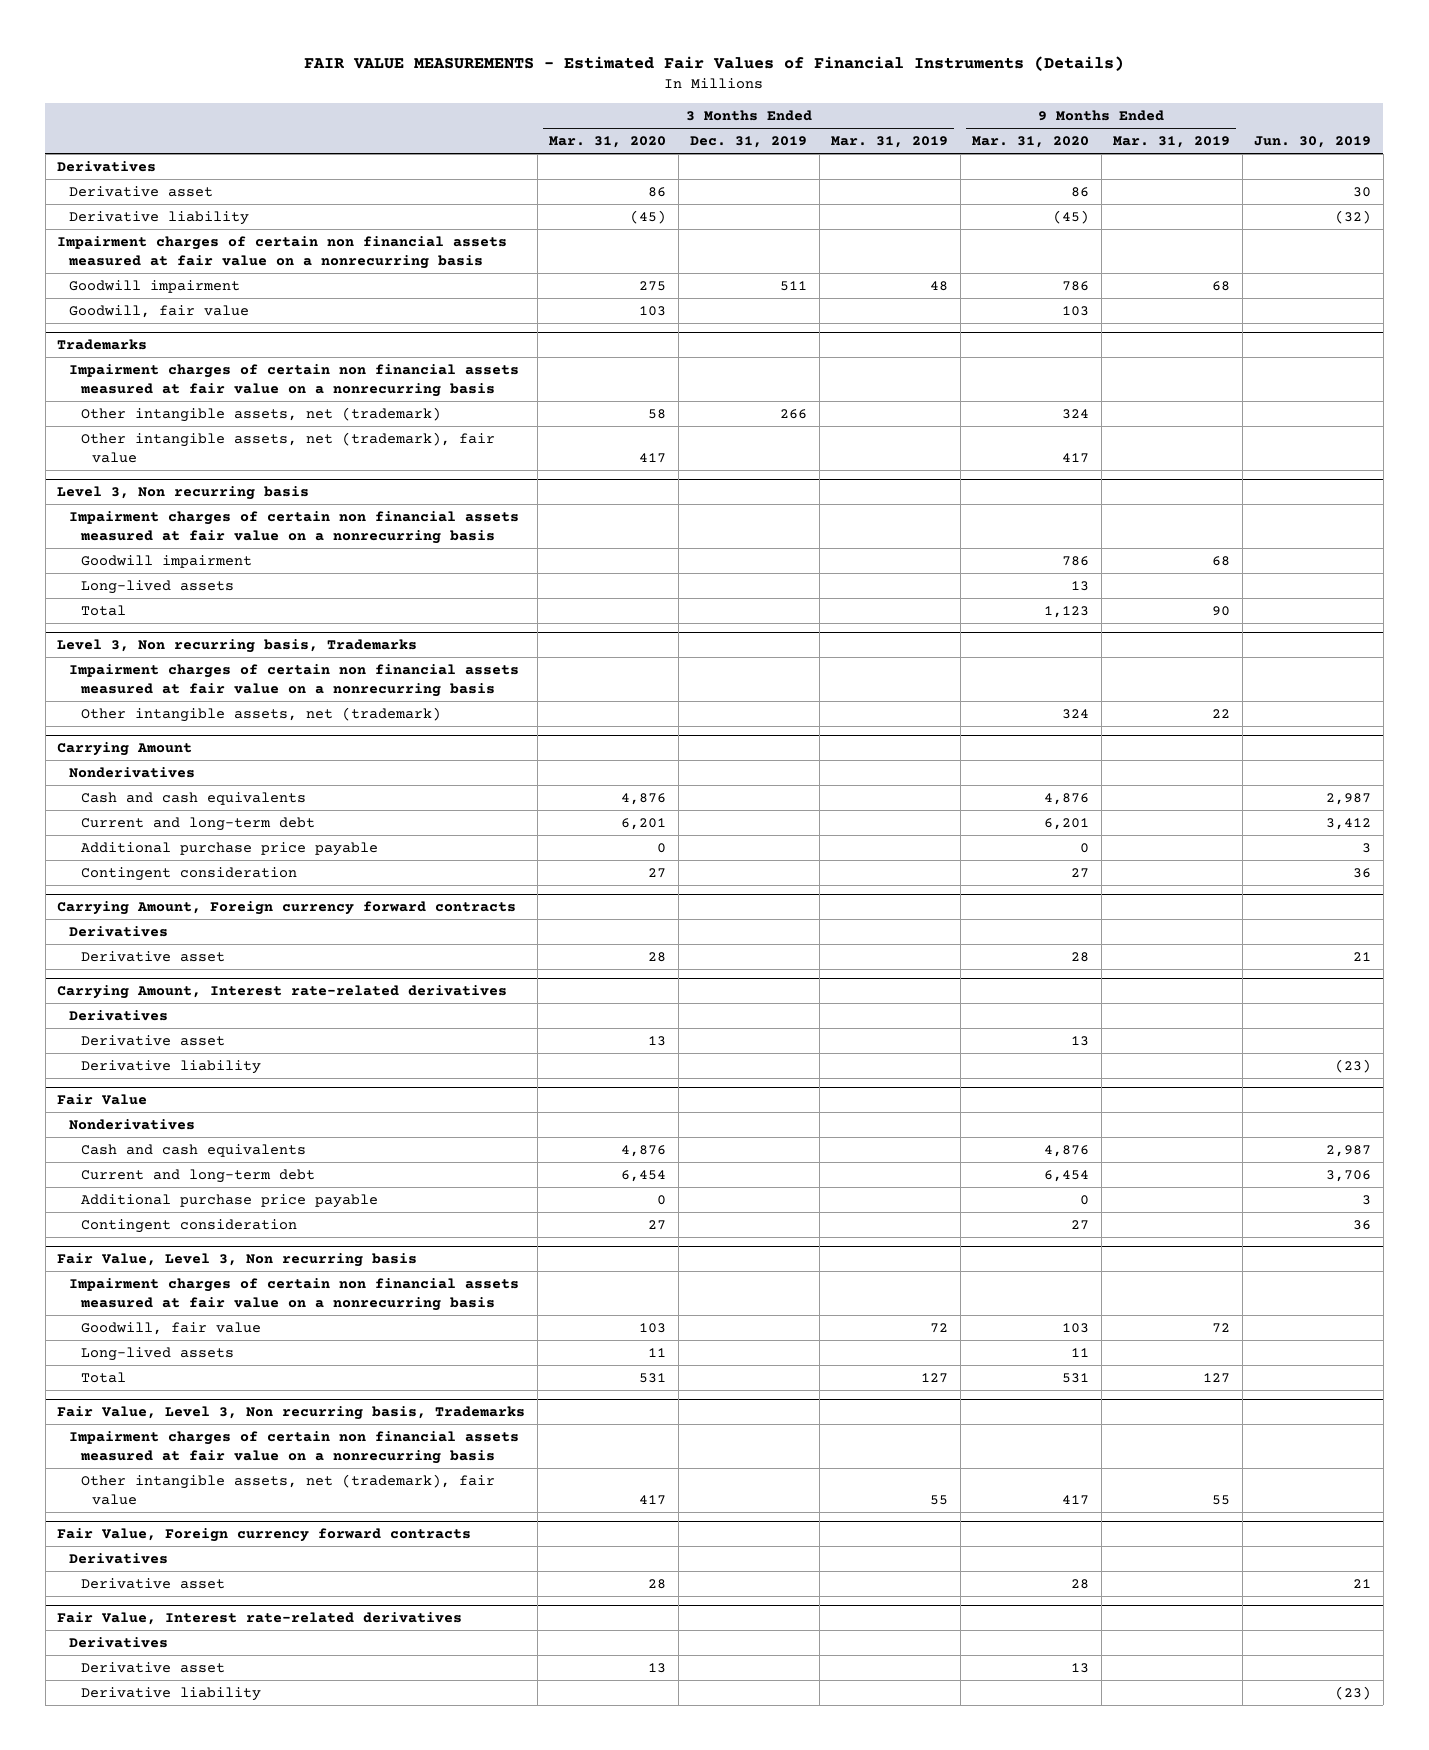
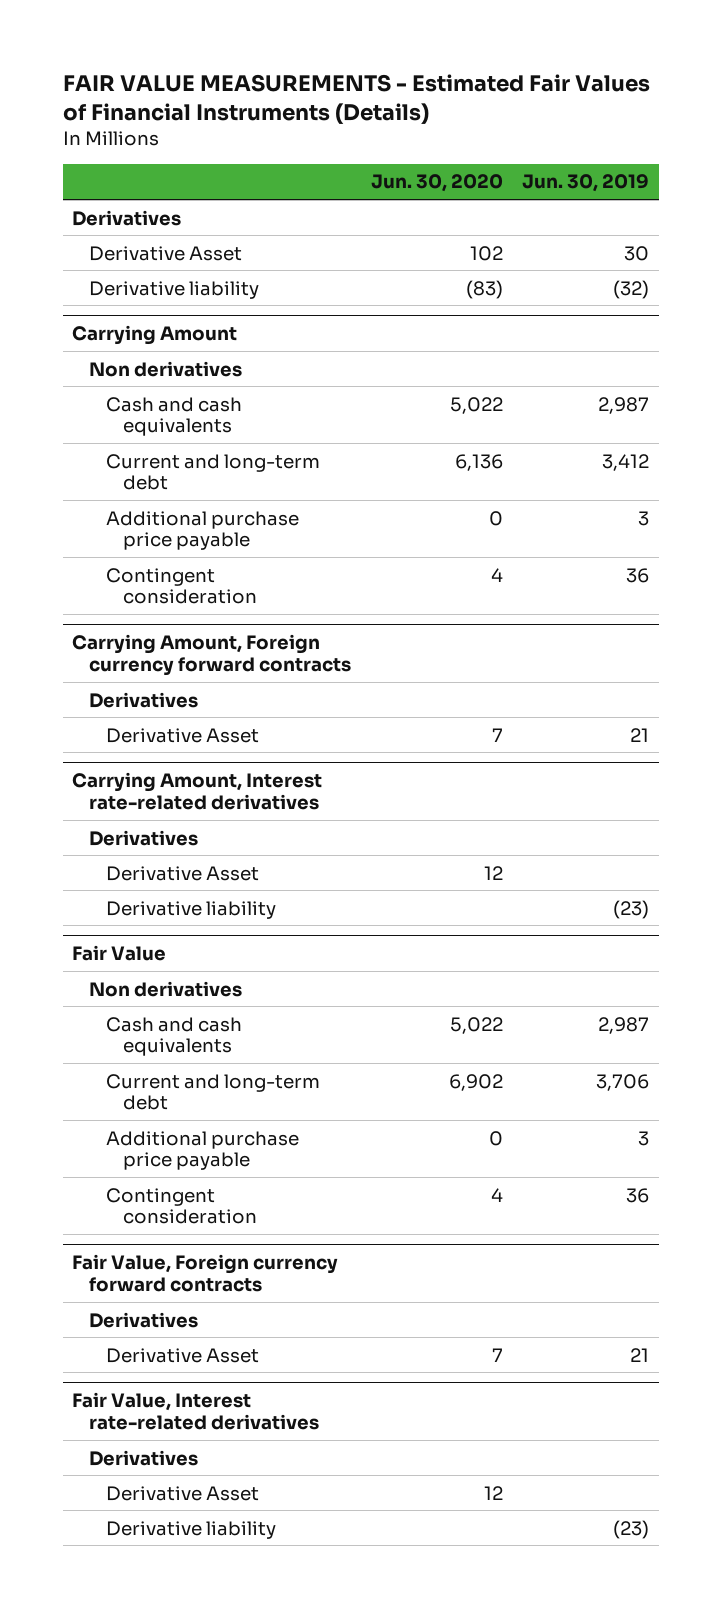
- | 3 Months Ended Mar. 31, 2020 | 3 Months Ended Dec. 31, 2019 | 3 Months Ended Mar. 31, 2019 | 9 Months Ended Mar. 31, 2020 | 9 Months Ended Mar. 31, 2019 | Jun. 30, 2019
+ | Jun. 30, 2020 | Jun. 30, 2019
- Derivative asset | 86 | | | 86 | | 30
+ Derivative Asset | 102 | 30
- Impairment charges of certain non financial assets measured at fair value on a nonrecurring basis
- Goodwill impairment | 275 | 511 | 48 | 786 | 68 |
- Goodwill, fair value | 103 | | | 103 | |
- Trademarks
- Impairment charges of certain non financial assets measured at fair value on a nonrecurring basis
- Other intangible assets, net (trademark) | 58 | 266 | | 324 | |
- Other intangible assets, net (trademark), fair value | 417 | | | 417 | |
- Level 3, Non recurring basis
- Impairment charges of certain non financial assets measured at fair value on a nonrecurring basis
- Goodwill impairment | | | | 786 | 68 |
- Long-lived assets | | | | 13 | |
- Total | | | | 1,123 | 90 |
- Level 3, Non recurring basis, Trademarks
- Impairment charges of certain non financial assets measured at fair value on a nonrecurring basis
- Other intangible assets, net (trademark) | | | | 324 | 22 |
@ Carrying Amount
- Nonderivatives
+ Non derivatives
@ Carrying Amount, Foreign currency forward contracts
- Derivative asset | 28 | | | 28 | | 21
+ Derivative Asset | 7 | 21
@ Carrying Amount, Interest rate-related derivatives
- Derivative asset | 13 | | | 13 | |
+ Derivative Asset | 12 |
@ Fair Value
- Nonderivatives
+ Non derivatives
- Fair Value, Level 3, Non recurring basis
- Impairment charges of certain non financial assets measured at fair value on a nonrecurring basis
- Goodwill, fair value | 103 | | 72 | 103 | 72 |
- Long-lived assets | 11 | | | 11 | |
- Total | 531 | | 127 | 531 | 127 |
- Fair Value, Level 3, Non recurring basis, Trademarks
- Impairment charges of certain non financial assets measured at fair value on a nonrecurring basis
- Other intangible assets, net (trademark), fair value | 417 | | 55 | 417 | 55 |
@ Fair Value, Foreign currency forward contracts
- Derivative asset | 28 | | | 28 | | 21
+ Derivative Asset | 7 | 21
@ Fair Value, Interest rate-related derivatives
- Derivative asset | 13 | | | 13 | |
+ Derivative Asset | 12 |

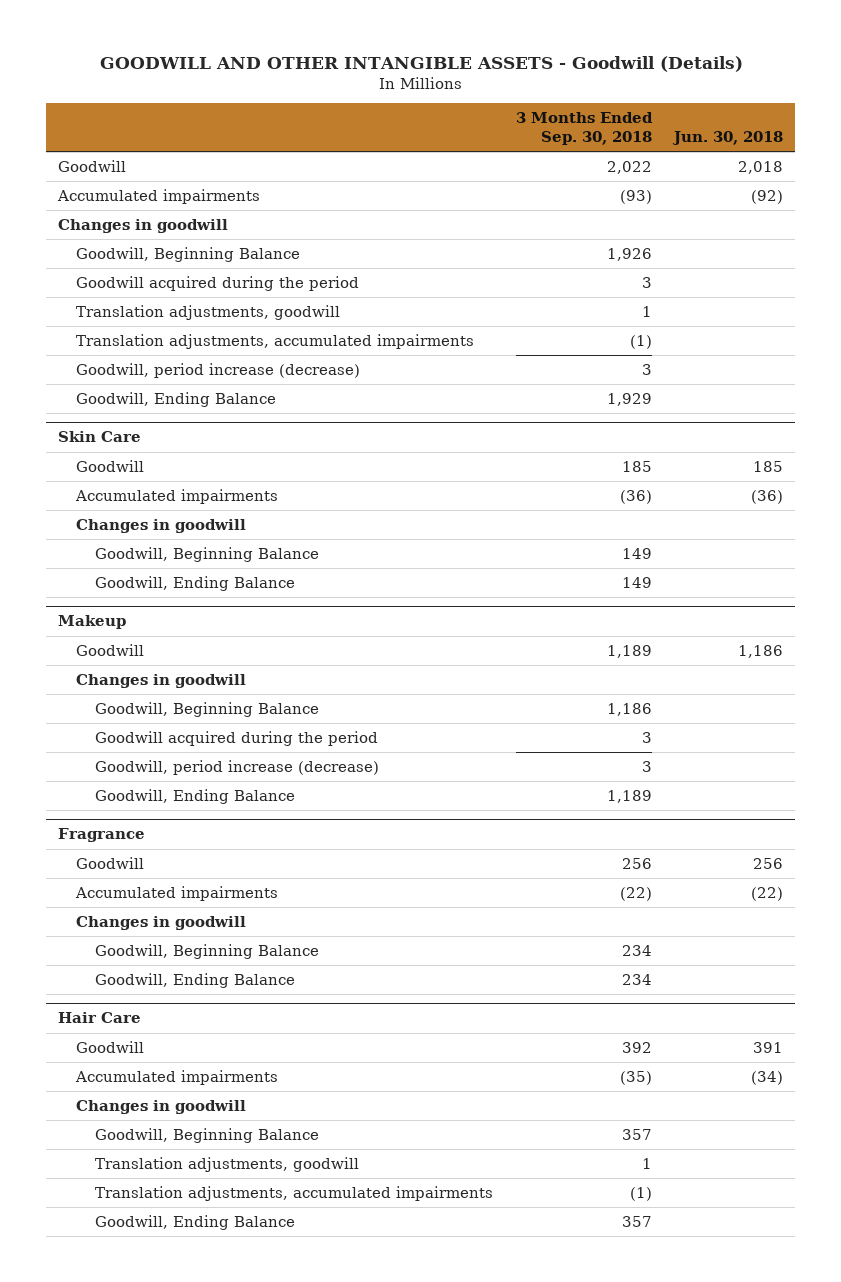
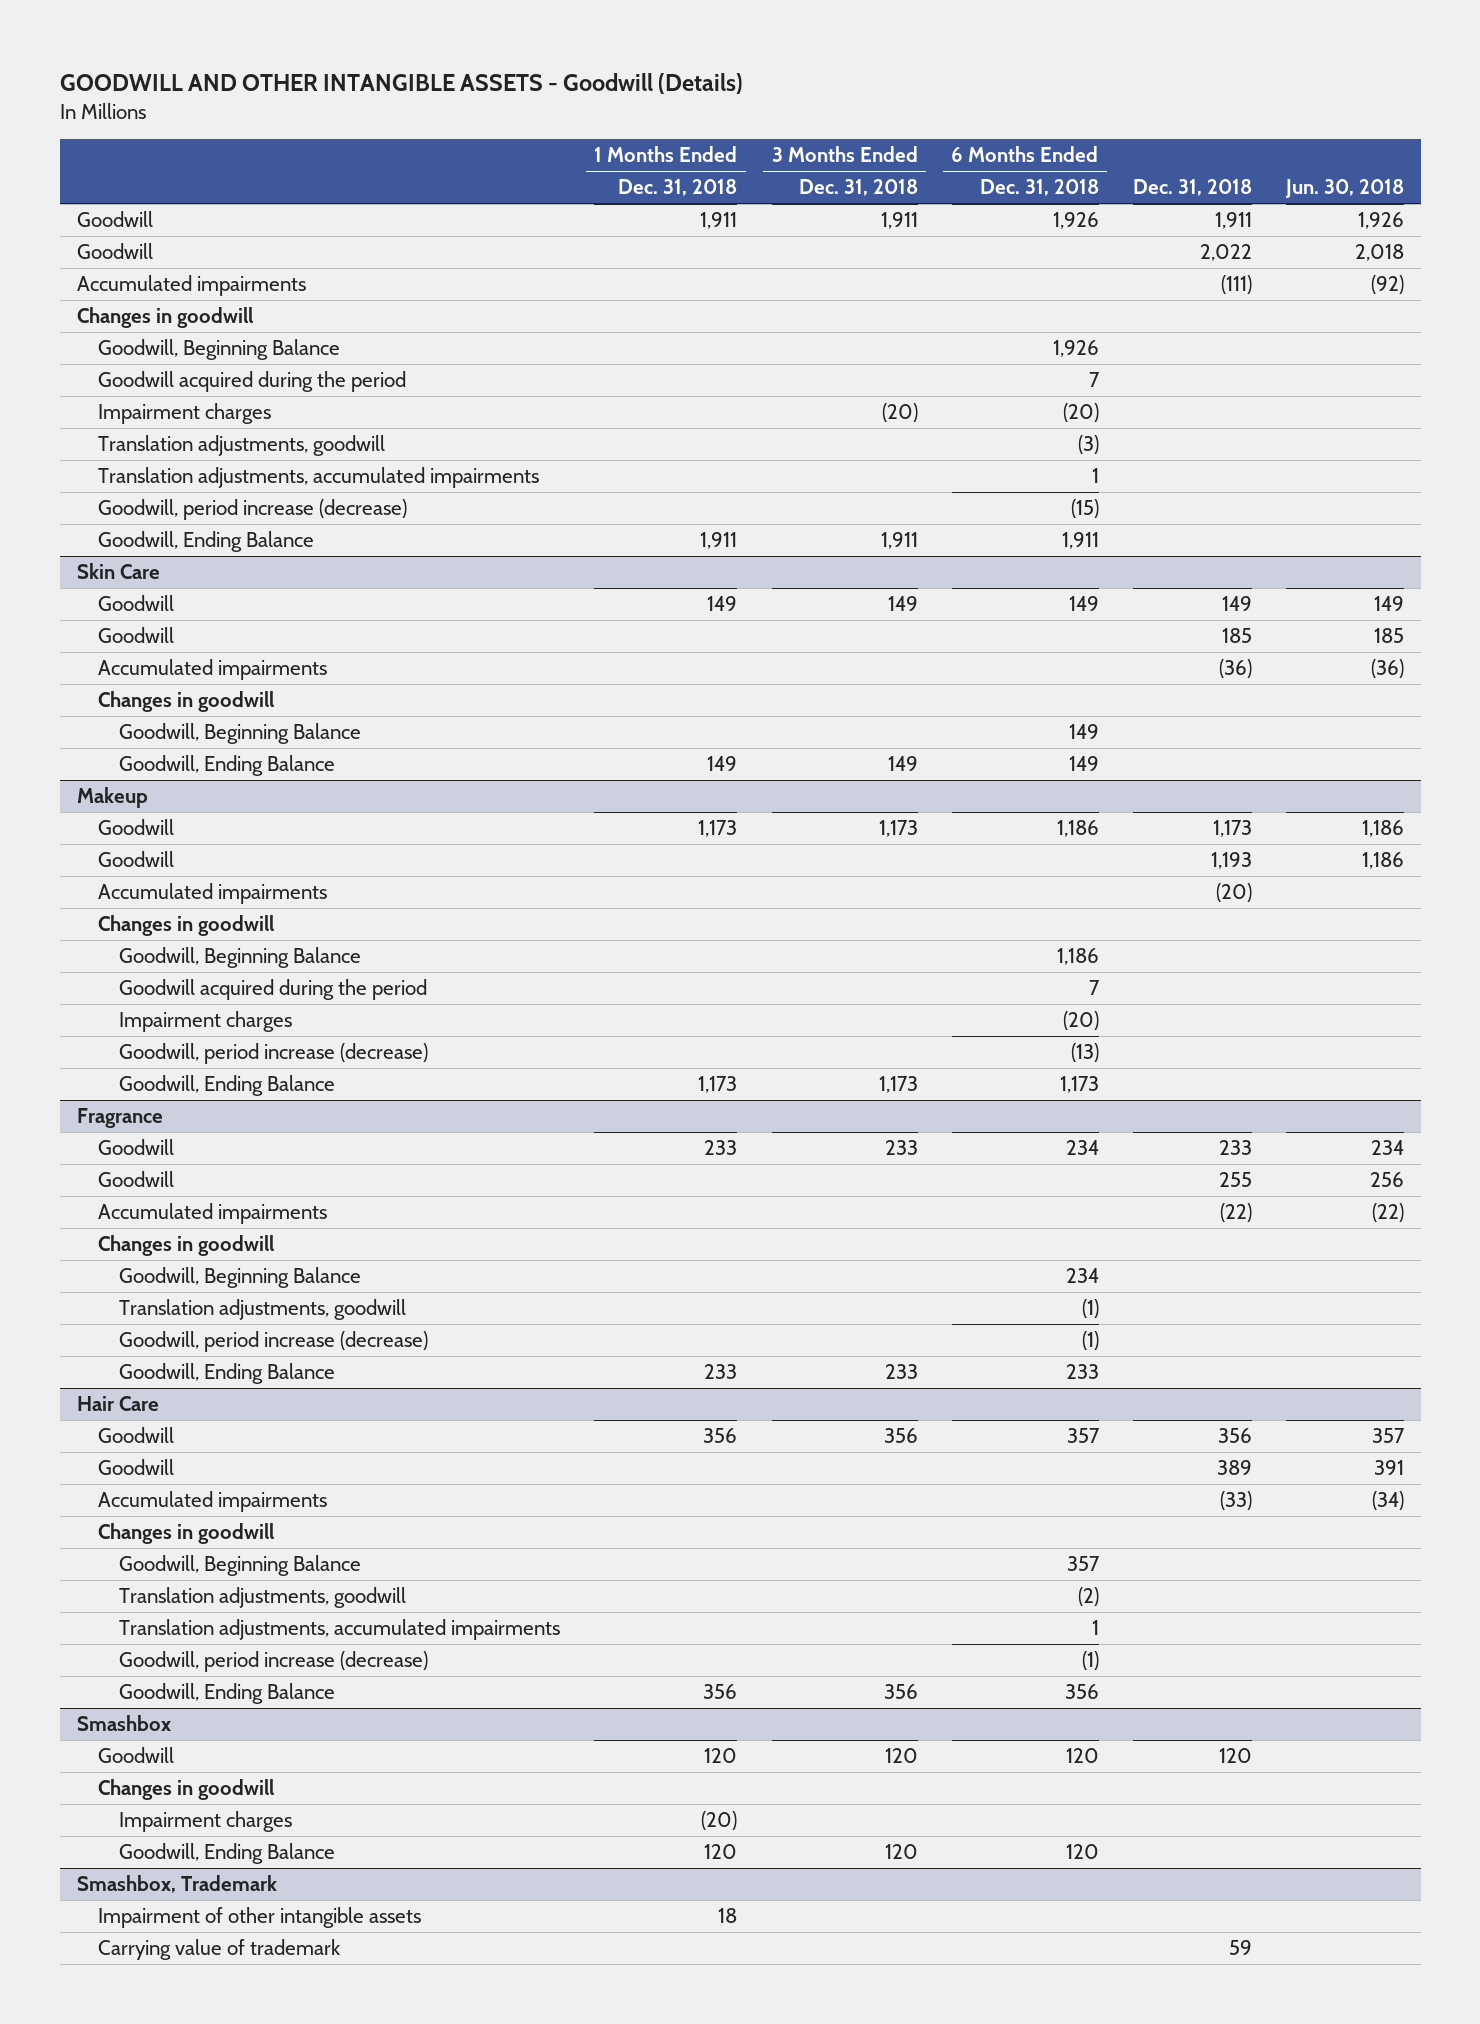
- | 3 Months Ended Sep. 30, 2018 | Jun. 30, 2018
+ | 1 Months Ended Dec. 31, 2018 | 3 Months Ended Dec. 31, 2018 | 6 Months Ended Dec. 31, 2018 | Dec. 31, 2018 | Jun. 30, 2018
+ Goodwill | 1,911 | 1,911 | 1,926 | 1,911 | 1,926
+ Impairment charges | | (20) | (20) | |
@ Skin Care
+ Goodwill | 149 | 149 | 149 | 149 | 149
@ Makeup
+ Goodwill | | | | 1,193 | 1,186
+ Accumulated impairments | | | | (20) |
+ Impairment charges | | | (20) | |
@ Fragrance
+ Goodwill | 233 | 233 | 234 | 233 | 234
+ Translation adjustments, goodwill | | | (1) | |
+ Goodwill, period increase (decrease) | | | (1) | |
@ Hair Care
+ Goodwill | 356 | 356 | 357 | 356 | 357
+ Goodwill, period increase (decrease) | | | (1) | |
+ Smashbox
+ Goodwill | 120 | 120 | 120 | 120 |
+ Changes in goodwill
+ Impairment charges | (20) | | | |
+ Goodwill, Ending Balance | 120 | 120 | 120 | |
+ Smashbox, Trademark
+ Impairment of other intangible assets | 18 | | | |
+ Carrying value of trademark | | | | 59 |

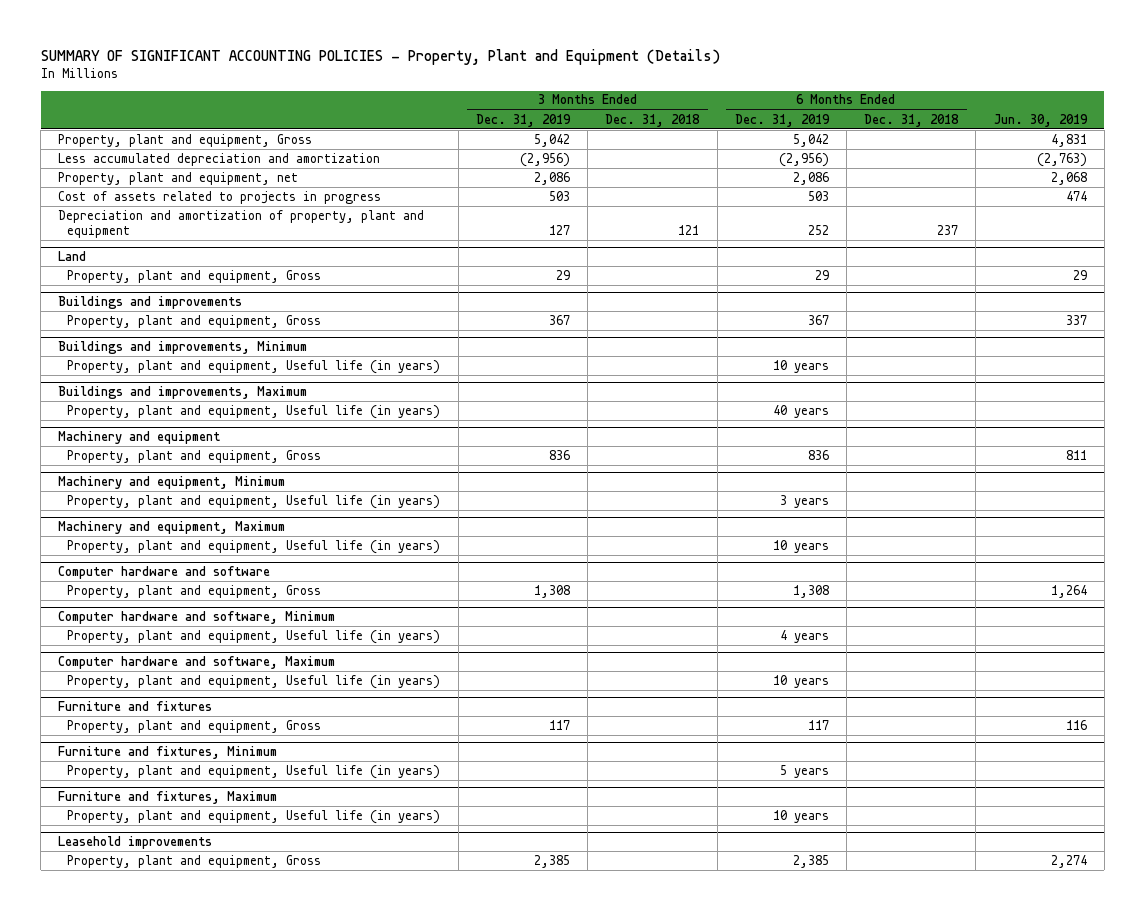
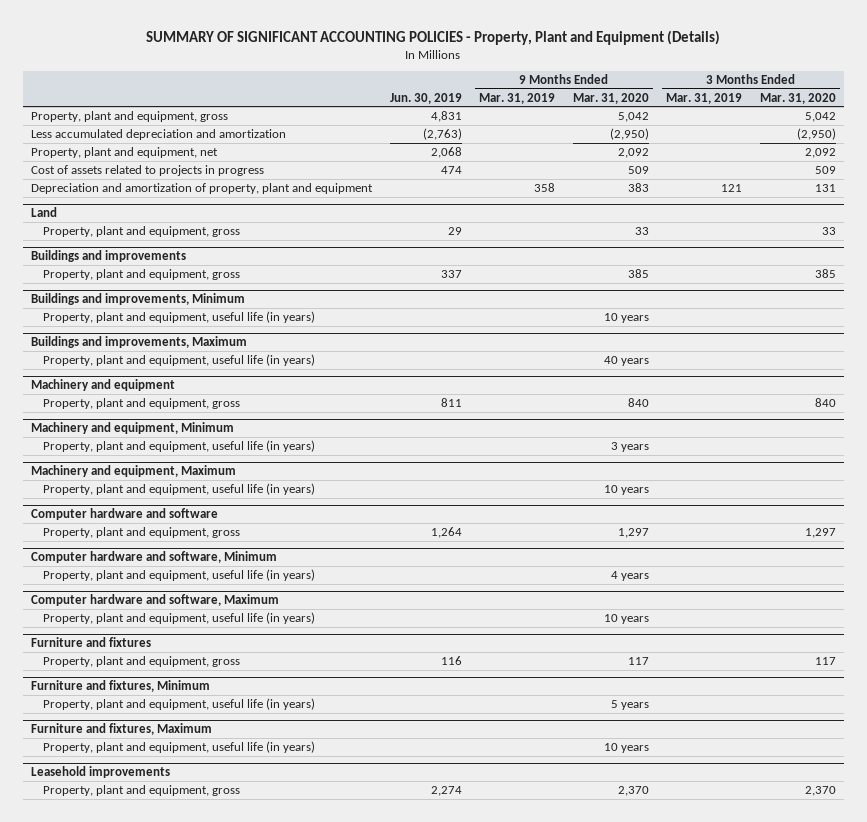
- | 3 Months Ended Dec. 31, 2019 | 3 Months Ended Dec. 31, 2018 | 6 Months Ended Dec. 31, 2019 | 6 Months Ended Dec. 31, 2018 | Jun. 30, 2019
+ | Jun. 30, 2019 | 9 Months Ended Mar. 31, 2019 | 9 Months Ended Mar. 31, 2020 | 3 Months Ended Mar. 31, 2019 | 3 Months Ended Mar. 31, 2020
- Property, plant and equipment, Gross | 5,042 | | 5,042 | | 4,831
+ Property, plant and equipment, gross | 4,831 | | 5,042 | | 5,042
@ Land
- Property, plant and equipment, Gross | 29 | | 29 | | 29
+ Property, plant and equipment, gross | 29 | | 33 | | 33
@ Buildings and improvements
- Property, plant and equipment, Gross | 367 | | 367 | | 337
+ Property, plant and equipment, gross | 337 | | 385 | | 385
@ Buildings and improvements, Minimum
- Property, plant and equipment, Useful life (in years) | | | 10 years | |
+ Property, plant and equipment, useful life (in years) | | | 10 years | |
@ Buildings and improvements, Maximum
- Property, plant and equipment, Useful life (in years) | | | 40 years | |
+ Property, plant and equipment, useful life (in years) | | | 40 years | |
@ Machinery and equipment
- Property, plant and equipment, Gross | 836 | | 836 | | 811
+ Property, plant and equipment, gross | 811 | | 840 | | 840
@ Machinery and equipment, Minimum
- Property, plant and equipment, Useful life (in years) | | | 3 years | |
+ Property, plant and equipment, useful life (in years) | | | 3 years | |
@ Machinery and equipment, Maximum
- Property, plant and equipment, Useful life (in years) | | | 10 years | |
+ Property, plant and equipment, useful life (in years) | | | 10 years | |
@ Computer hardware and software
- Property, plant and equipment, Gross | 1,308 | | 1,308 | | 1,264
+ Property, plant and equipment, gross | 1,264 | | 1,297 | | 1,297
@ Computer hardware and software, Minimum
- Property, plant and equipment, Useful life (in years) | | | 4 years | |
+ Property, plant and equipment, useful life (in years) | | | 4 years | |
@ Computer hardware and software, Maximum
- Property, plant and equipment, Useful life (in years) | | | 10 years | |
+ Property, plant and equipment, useful life (in years) | | | 10 years | |
@ Furniture and fixtures
- Property, plant and equipment, Gross | 117 | | 117 | | 116
+ Property, plant and equipment, gross | 116 | | 117 | | 117
@ Furniture and fixtures, Minimum
- Property, plant and equipment, Useful life (in years) | | | 5 years | |
+ Property, plant and equipment, useful life (in years) | | | 5 years | |
@ Furniture and fixtures, Maximum
- Property, plant and equipment, Useful life (in years) | | | 10 years | |
+ Property, plant and equipment, useful life (in years) | | | 10 years | |
@ Leasehold improvements
- Property, plant and equipment, Gross | 2,385 | | 2,385 | | 2,274
+ Property, plant and equipment, gross | 2,274 | | 2,370 | | 2,370

